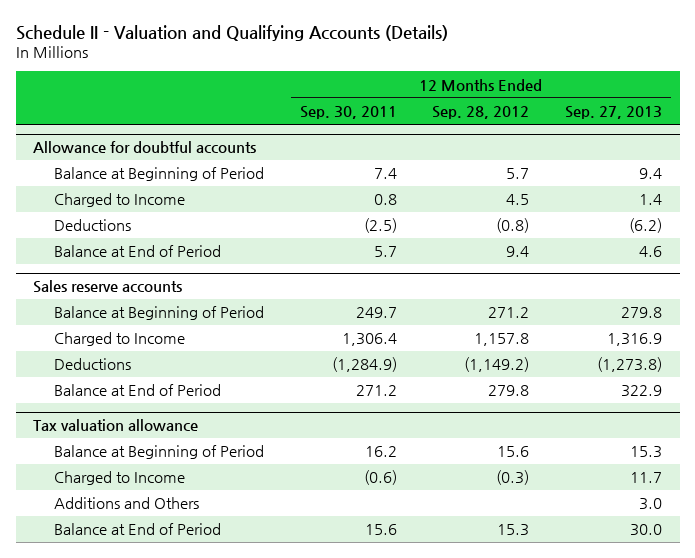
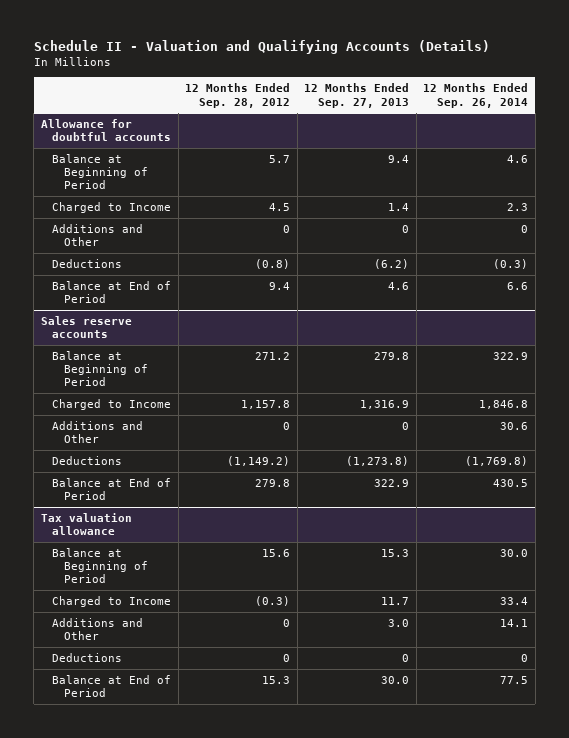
- | 12 Months Ended Sep. 30, 2011 | 12 Months Ended Sep. 28, 2012 | 12 Months Ended Sep. 27, 2013
+ | 12 Months Ended Sep. 28, 2012 | 12 Months Ended Sep. 27, 2013 | 12 Months Ended Sep. 26, 2014
@ Allowance for doubtful accounts
+ Additions and Other | 0 | 0 | 0
@ Sales reserve accounts
+ Additions and Other | 0 | 0 | 30.6
@ Tax valuation allowance
- Additions and Others | | | 3.0
+ Additions and Other | 0 | 3.0 | 14.1
+ Deductions | 0 | 0 | 0

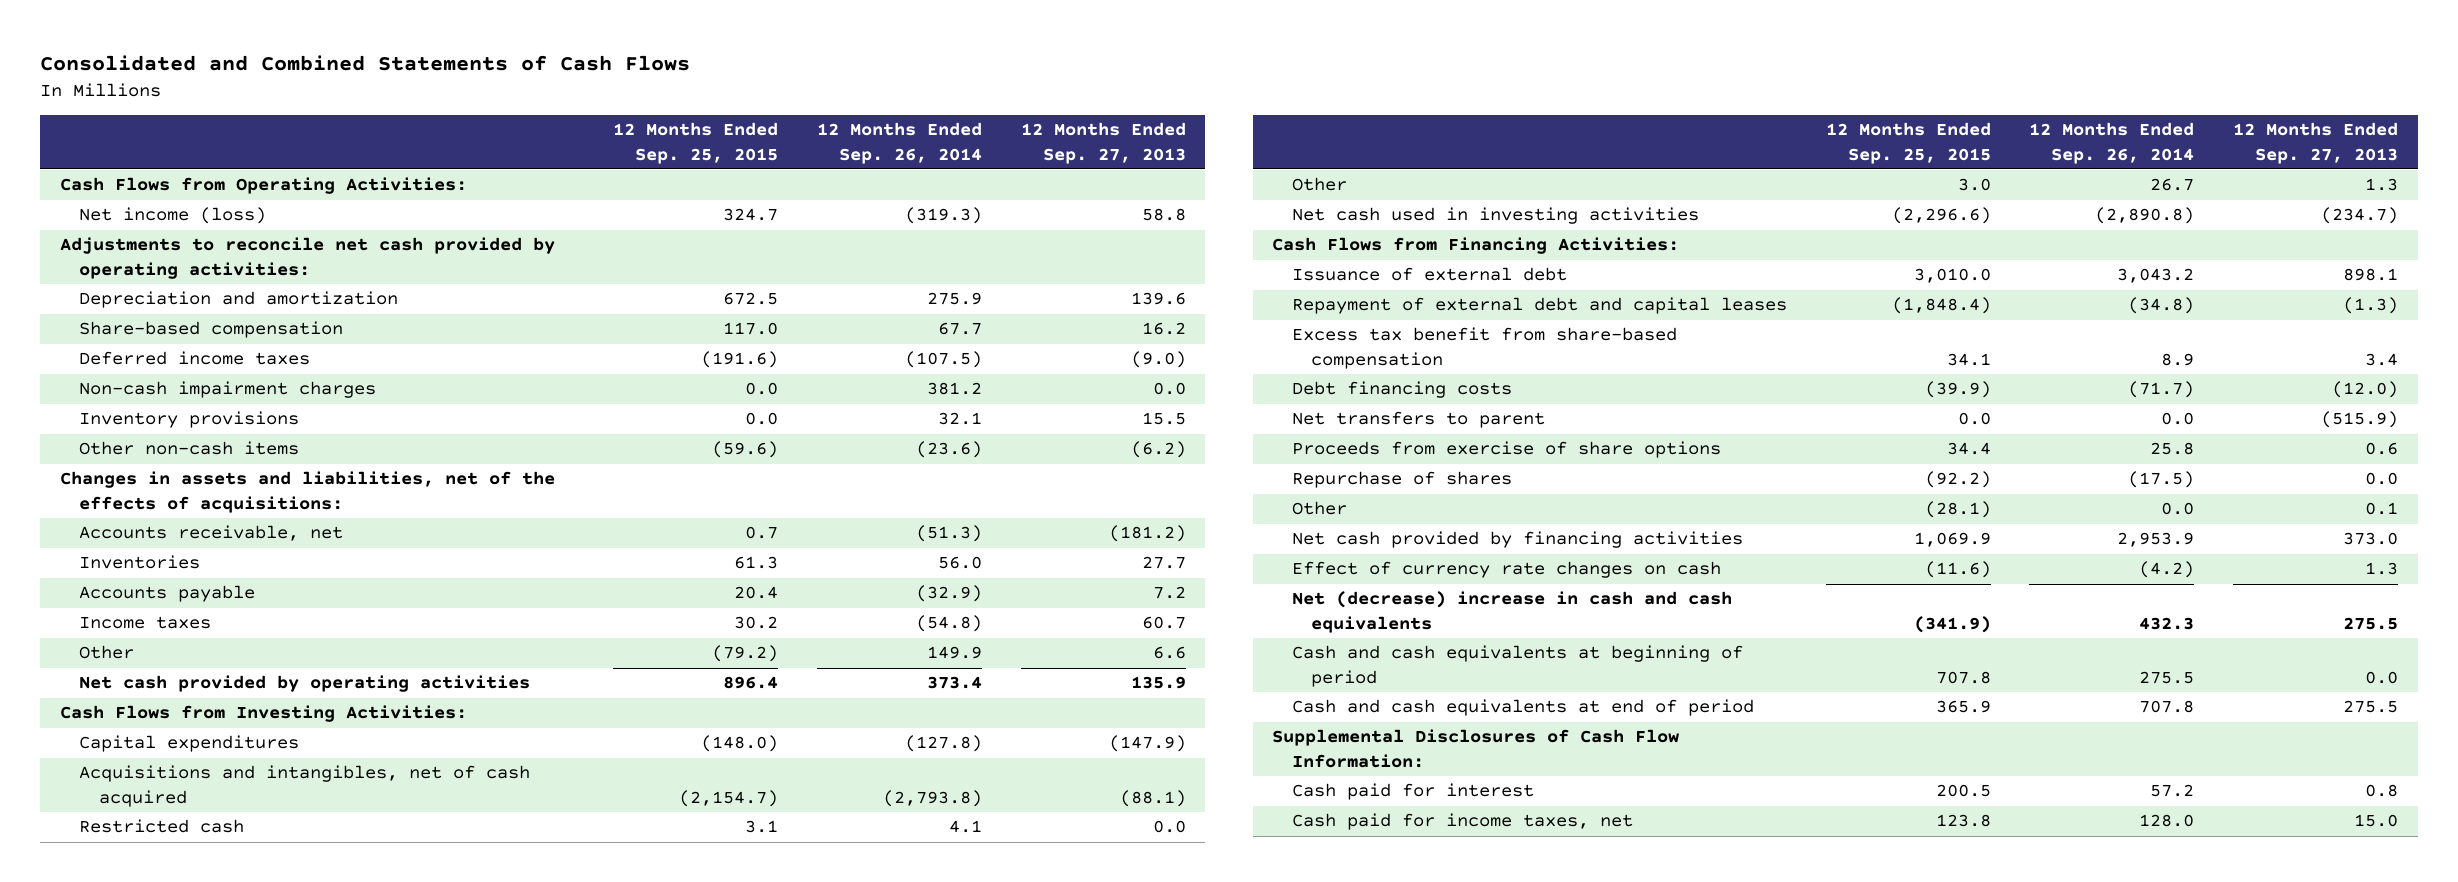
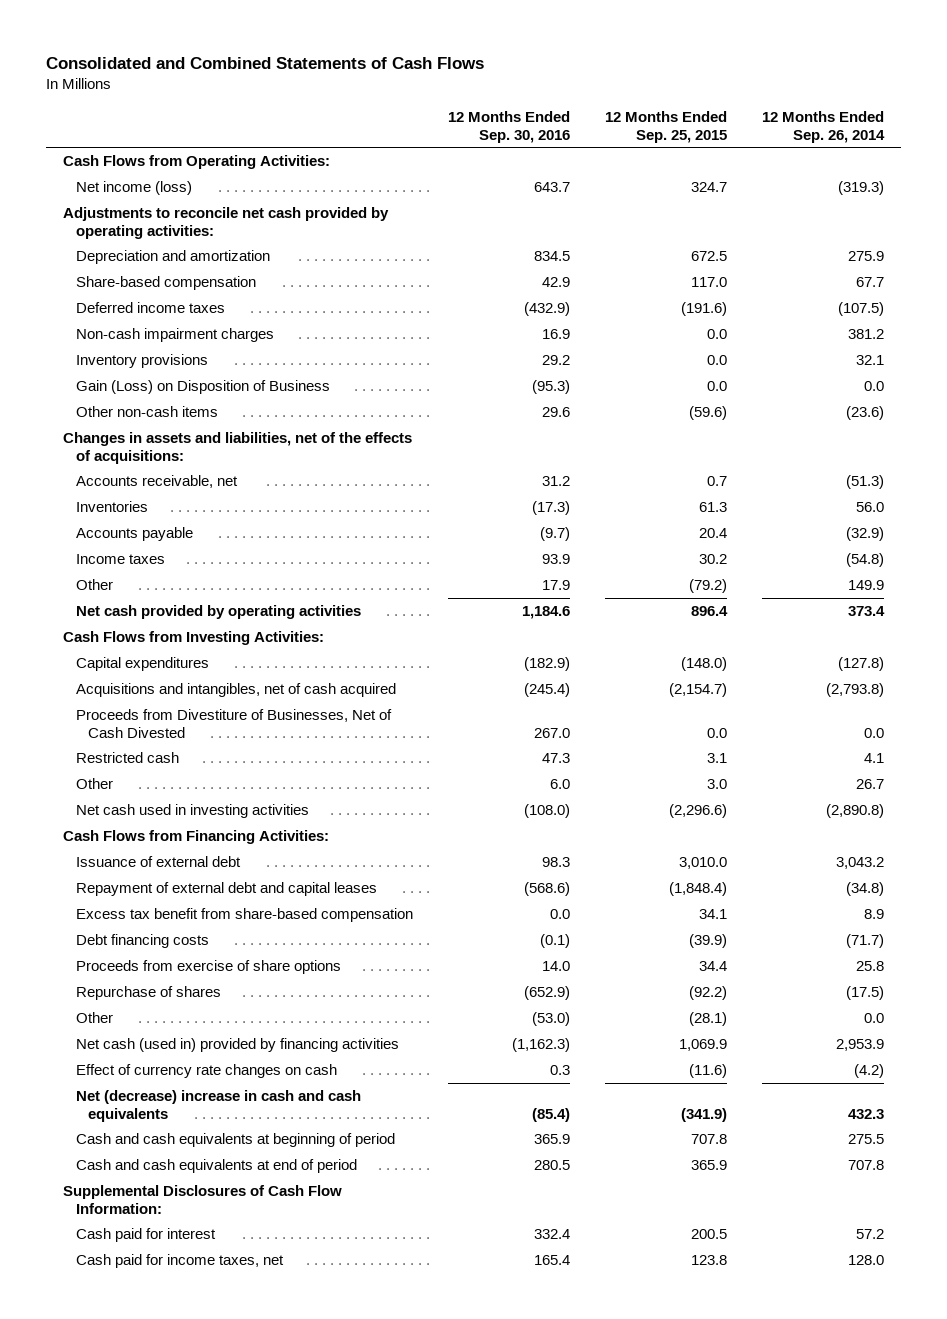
- | 12 Months Ended Sep. 25, 2015 | 12 Months Ended Sep. 26, 2014 | 12 Months Ended Sep. 27, 2013
+ | 12 Months Ended Sep. 30, 2016 | 12 Months Ended Sep. 25, 2015 | 12 Months Ended Sep. 26, 2014
+ Gain (Loss) on Disposition of Business | (95.3) | 0.0 | 0.0
+ Proceeds from Divestiture of Businesses, Net of Cash Divested | 267.0 | 0.0 | 0.0
- Net transfers to parent | 0.0 | 0.0 | (515.9)
- Net cash provided by financing activities | 1,069.9 | 2,953.9 | 373.0
+ Net cash (used in) provided by financing activities | (1,162.3) | 1,069.9 | 2,953.9

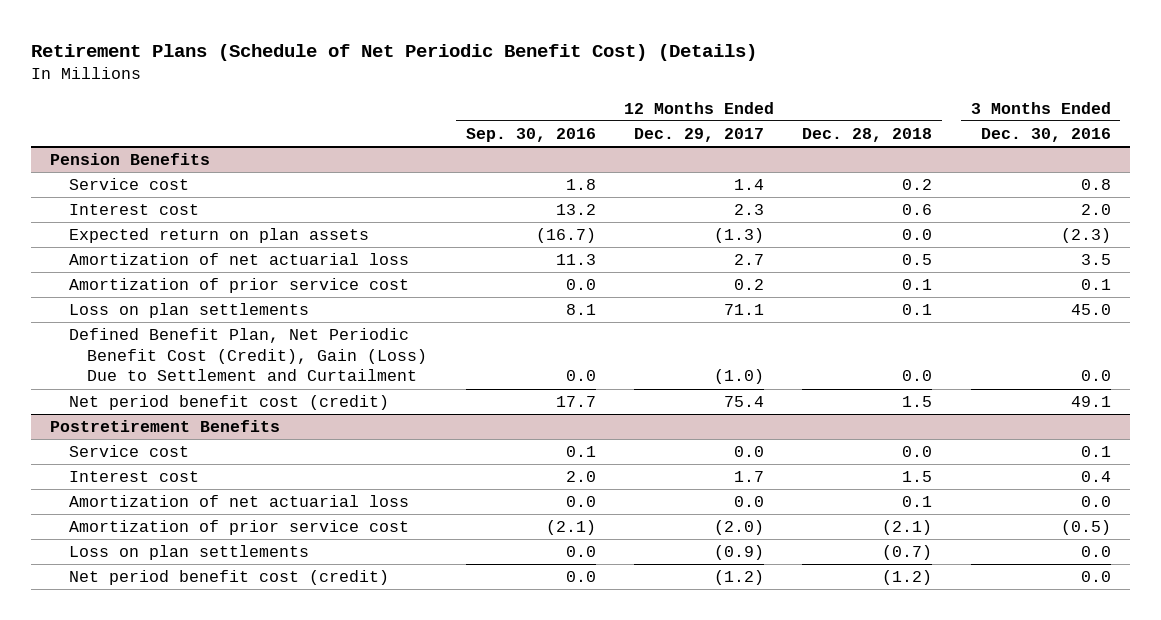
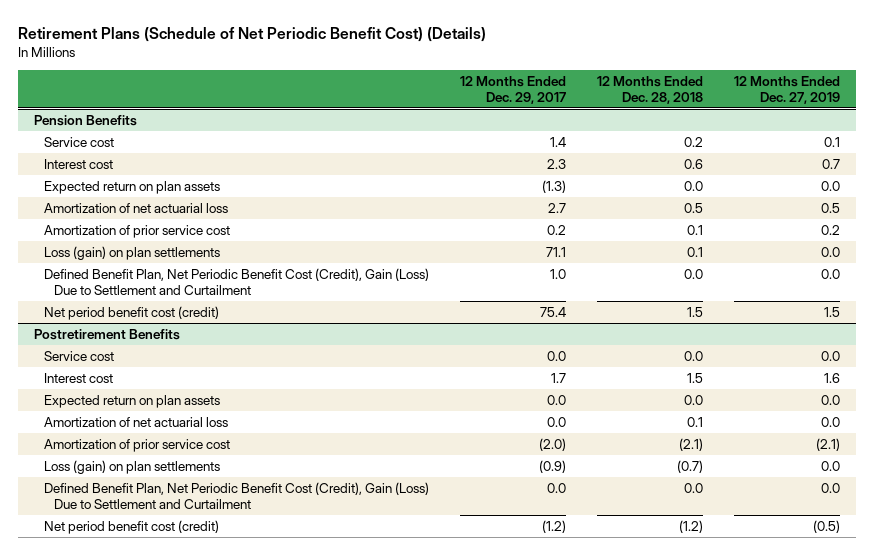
- | 12 Months Ended Sep. 30, 2016 | 12 Months Ended Dec. 29, 2017 | 12 Months Ended Dec. 28, 2018 | 3 Months Ended Dec. 30, 2016
+ | 12 Months Ended Dec. 29, 2017 | 12 Months Ended Dec. 28, 2018 | 12 Months Ended Dec. 27, 2019
@ Pension Benefits
- Loss on plan settlements | 8.1 | 71.1 | 0.1 | 45.0
- Defined Benefit Plan, Net Periodic Benefit Cost (Credit), Gain (Loss) Due to Settlement and Curtailment | 0.0 | (1.0) | 0.0 | 0.0
+ Loss (gain) on plan settlements | 71.1 | 0.1 | 0.0
+ Defined Benefit Plan, Net Periodic Benefit Cost (Credit), Gain (Loss) Due to Settlement and Curtailment | 1.0 | 0.0 | 0.0
@ Postretirement Benefits
+ Expected return on plan assets | 0.0 | 0.0 | 0.0
- Loss on plan settlements | 0.0 | (0.9) | (0.7) | 0.0
+ Loss (gain) on plan settlements | (0.9) | (0.7) | 0.0
+ Defined Benefit Plan, Net Periodic Benefit Cost (Credit), Gain (Loss) Due to Settlement and Curtailment | 0.0 | 0.0 | 0.0

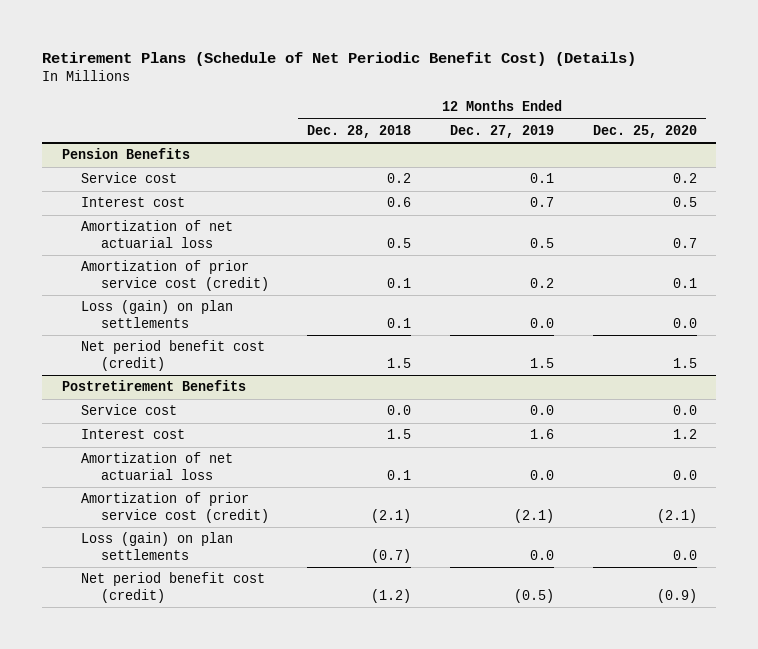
- | 12 Months Ended Dec. 29, 2017 | 12 Months Ended Dec. 28, 2018 | 12 Months Ended Dec. 27, 2019
+ | 12 Months Ended Dec. 28, 2018 | 12 Months Ended Dec. 27, 2019 | 12 Months Ended Dec. 25, 2020
@ Pension Benefits
- Expected return on plan assets | (1.3) | 0.0 | 0.0
- Amortization of prior service cost | 0.2 | 0.1 | 0.2
+ Amortization of prior service cost (credit) | 0.1 | 0.2 | 0.1
- Defined Benefit Plan, Net Periodic Benefit Cost (Credit), Gain (Loss) Due to Settlement and Curtailment | 1.0 | 0.0 | 0.0
@ Postretirement Benefits
- Expected return on plan assets | 0.0 | 0.0 | 0.0
- Amortization of prior service cost | (2.0) | (2.1) | (2.1)
+ Amortization of prior service cost (credit) | (2.1) | (2.1) | (2.1)
- Defined Benefit Plan, Net Periodic Benefit Cost (Credit), Gain (Loss) Due to Settlement and Curtailment | 0.0 | 0.0 | 0.0

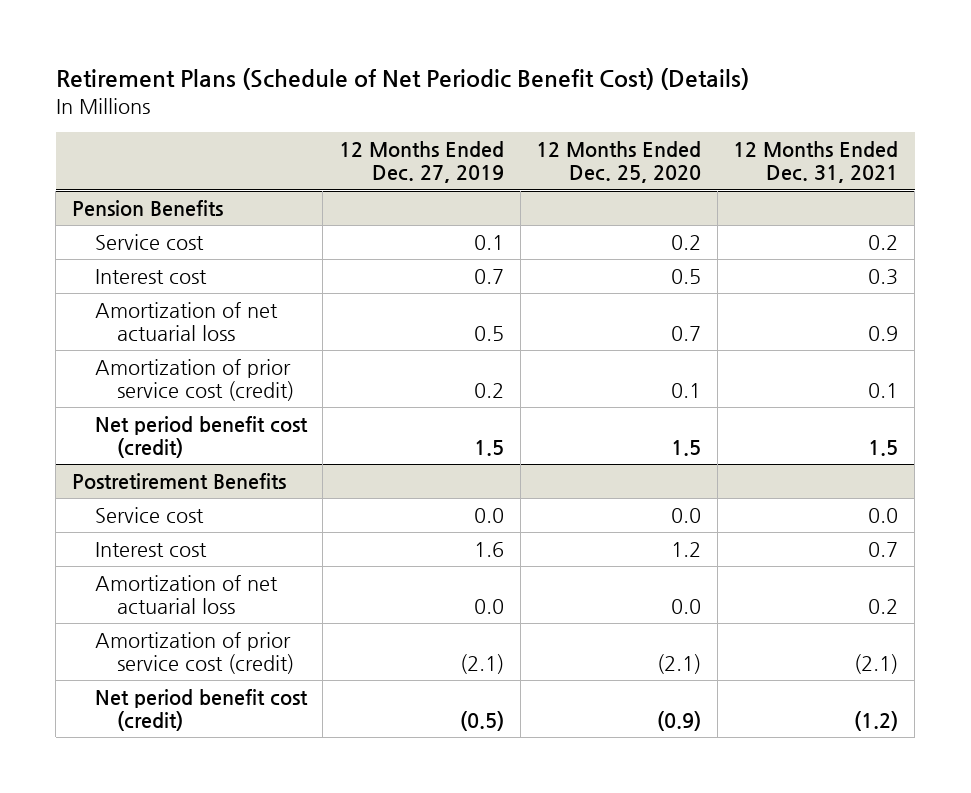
- | 12 Months Ended Dec. 28, 2018 | 12 Months Ended Dec. 27, 2019 | 12 Months Ended Dec. 25, 2020
+ | 12 Months Ended Dec. 27, 2019 | 12 Months Ended Dec. 25, 2020 | 12 Months Ended Dec. 31, 2021
@ Pension Benefits
- Loss (gain) on plan settlements | 0.1 | 0.0 | 0.0
@ Postretirement Benefits
- Loss (gain) on plan settlements | (0.7) | 0.0 | 0.0

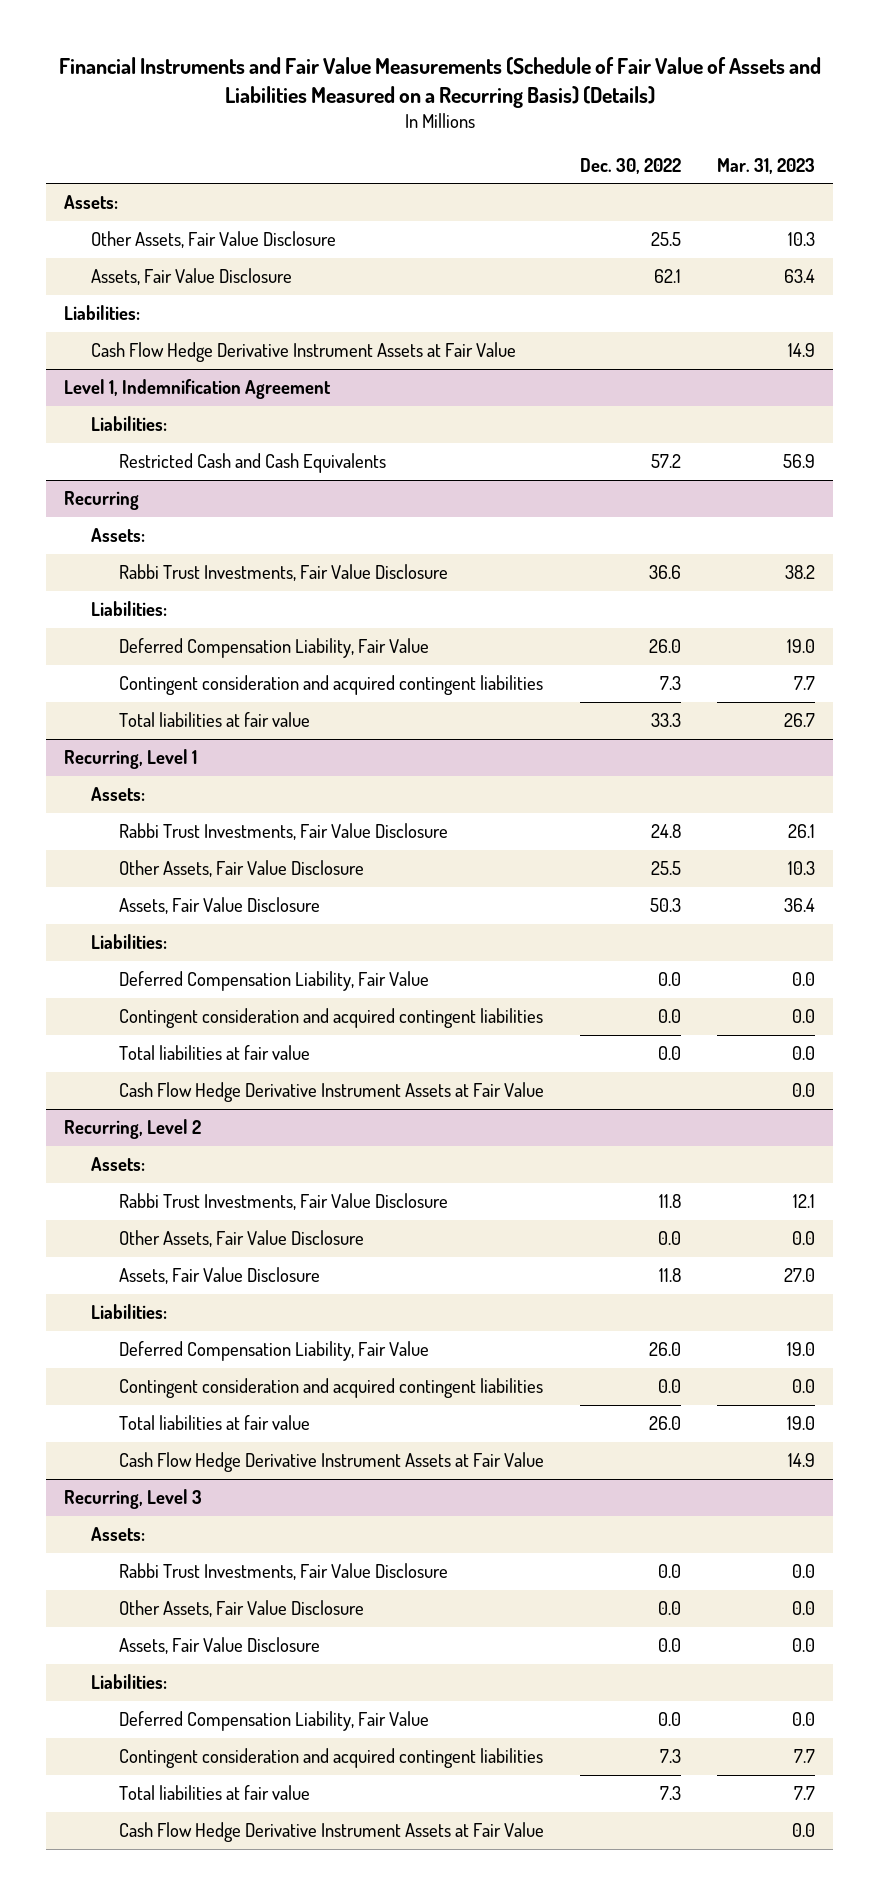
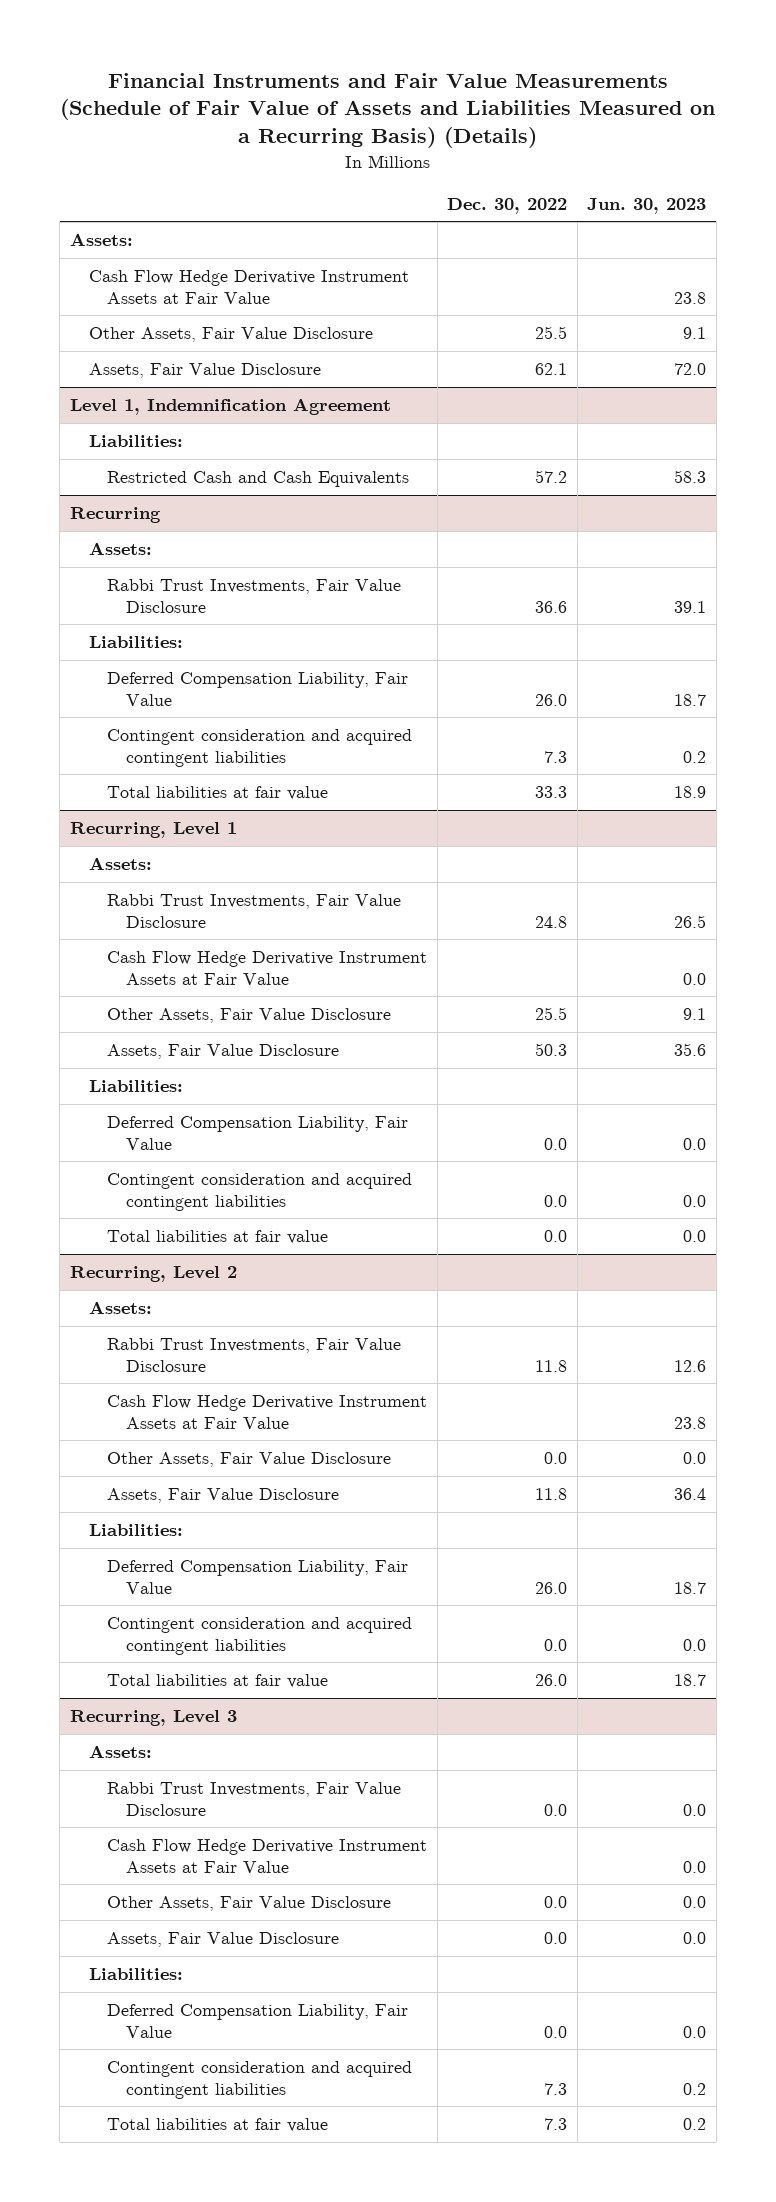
- | Dec. 30, 2022 | Mar. 31, 2023
+ | Dec. 30, 2022 | Jun. 30, 2023
moved up: Cash Flow Hedge Derivative Instrument Assets at Fair Value | | 23.8
- Liabilities:
@ Recurring, Level 1
moved up: Cash Flow Hedge Derivative Instrument Assets at Fair Value | | 0.0
@ Recurring, Level 2
moved up: Cash Flow Hedge Derivative Instrument Assets at Fair Value | | 23.8
@ Recurring, Level 3
moved up: Cash Flow Hedge Derivative Instrument Assets at Fair Value | | 0.0

